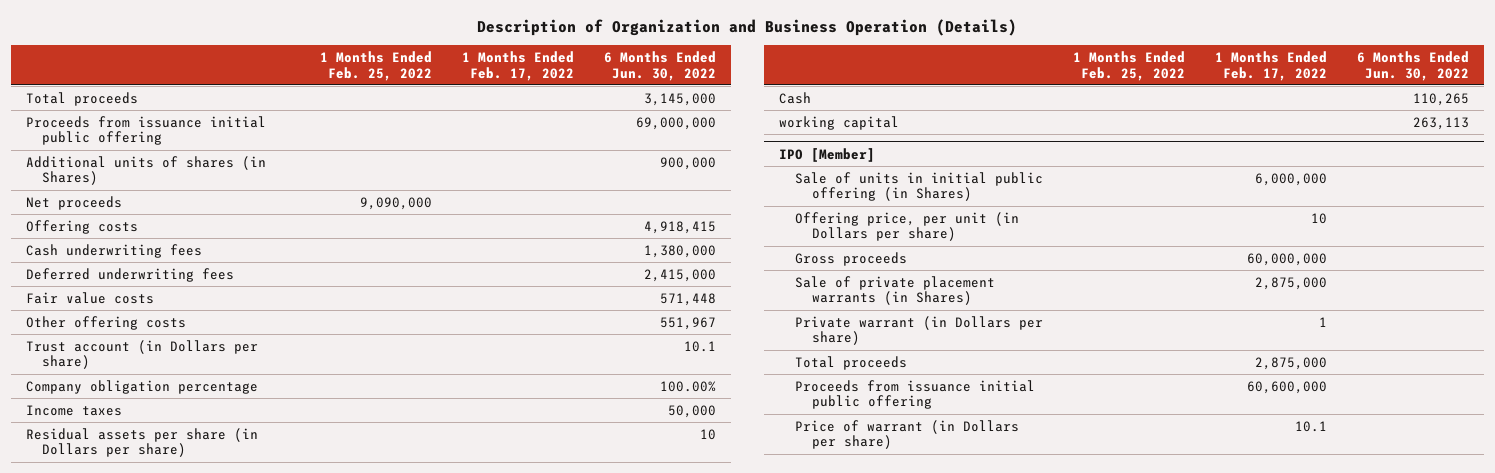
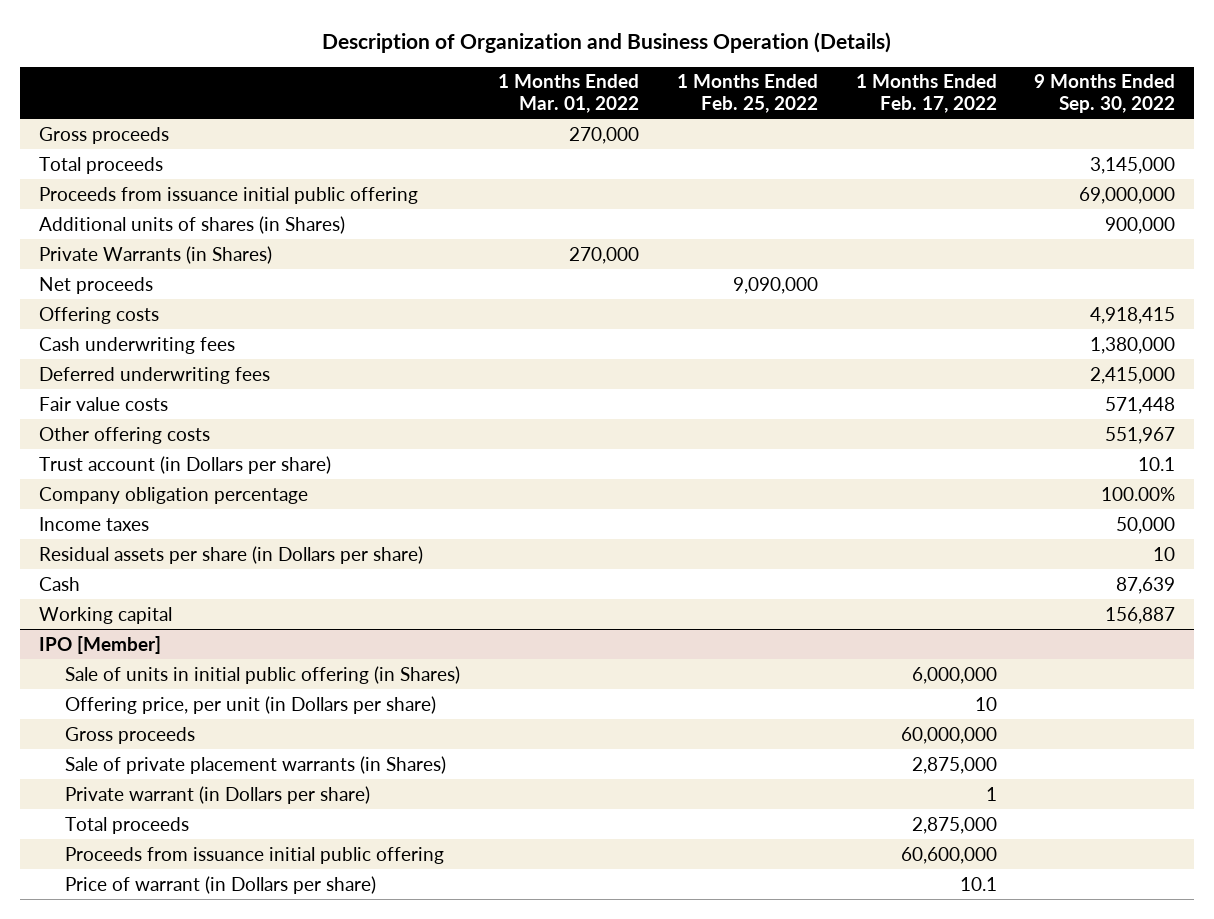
- | 1 Months Ended Feb. 25, 2022 | 1 Months Ended Feb. 17, 2022 | 6 Months Ended Jun. 30, 2022
+ | 1 Months Ended Mar. 01, 2022 | 1 Months Ended Feb. 25, 2022 | 1 Months Ended Feb. 17, 2022 | 9 Months Ended Sep. 30, 2022
+ Gross proceeds | 270,000 | | |
+ Private Warrants (in Shares) | 270,000 | | |
- working capital | | | 263,113
+ Working capital | | | | 156,887

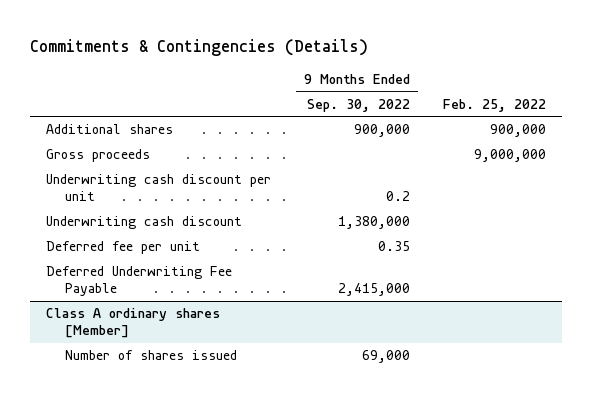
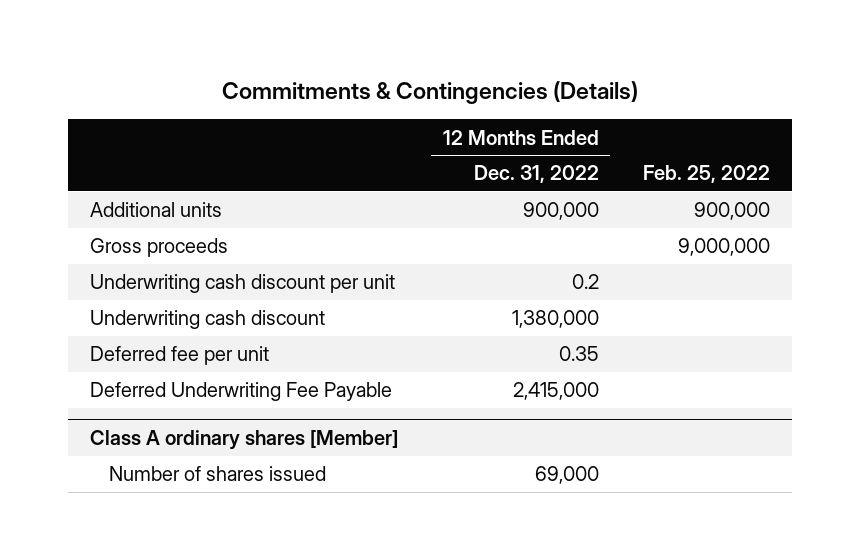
- | 9 Months Ended Sep. 30, 2022 | Feb. 25, 2022
+ | 12 Months Ended Dec. 31, 2022 | Feb. 25, 2022
- Additional shares | 900,000 | 900,000
+ Additional units | 900,000 | 900,000

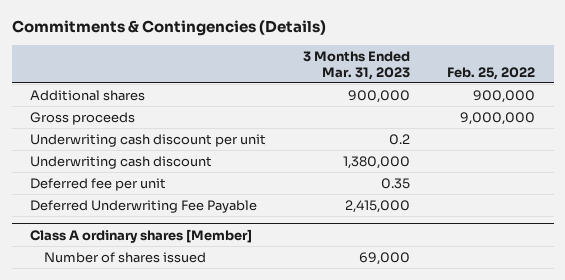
- | 12 Months Ended Dec. 31, 2022 | Feb. 25, 2022
+ | 3 Months Ended Mar. 31, 2023 | Feb. 25, 2022
- Additional units | 900,000 | 900,000
+ Additional shares | 900,000 | 900,000

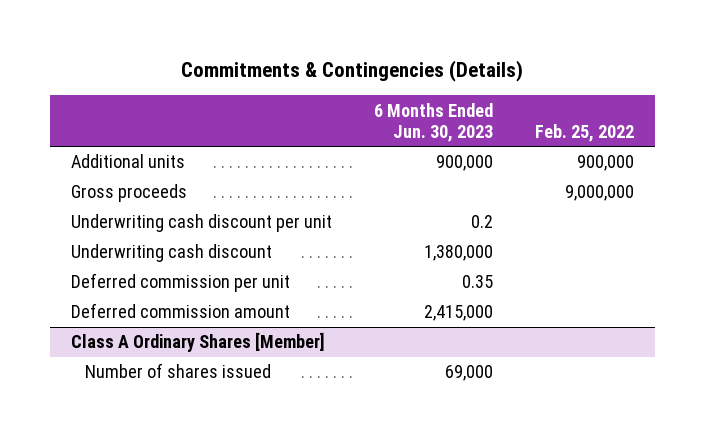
- | 3 Months Ended Mar. 31, 2023 | Feb. 25, 2022
+ | 6 Months Ended Jun. 30, 2023 | Feb. 25, 2022
- Additional shares | 900,000 | 900,000
+ Additional units | 900,000 | 900,000
- Deferred fee per unit | 0.35 |
- Deferred Underwriting Fee Payable | 2,415,000 |
- Class A ordinary shares [Member]
+ Deferred commission per unit | 0.35 |
+ Deferred commission amount | 2,415,000 |
+ Class A Ordinary Shares [Member]

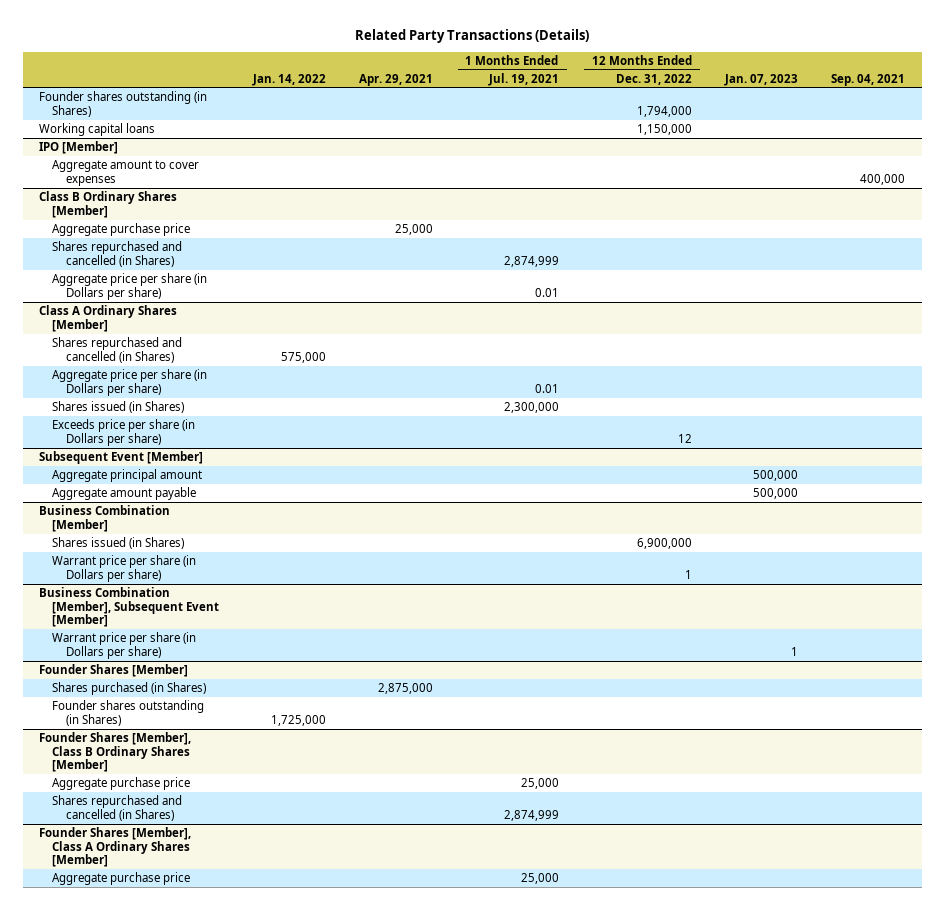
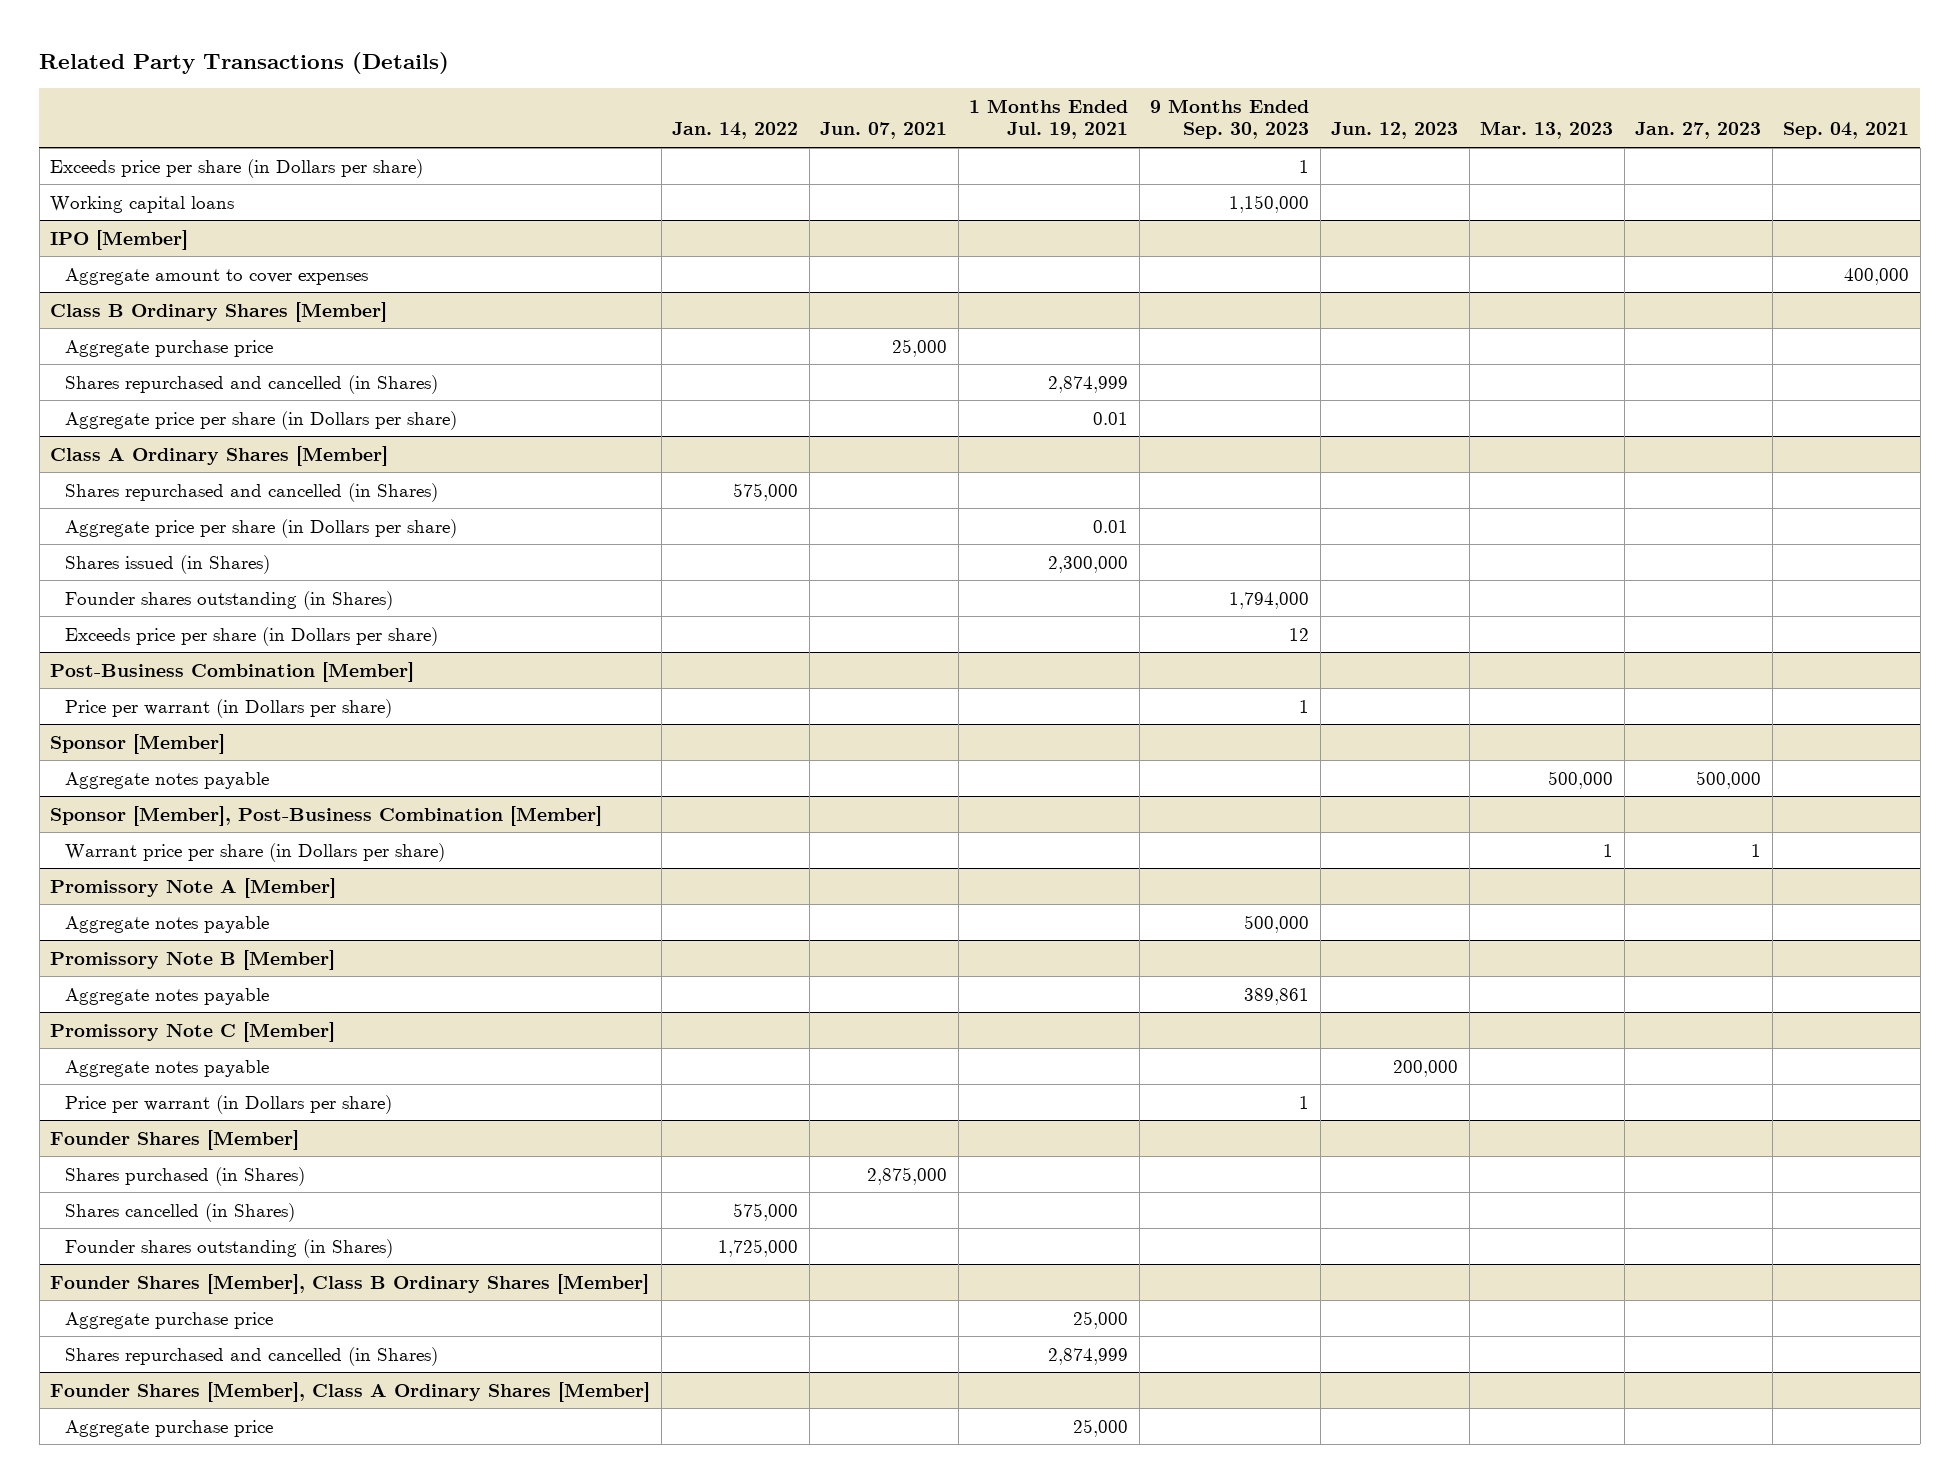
- | Jan. 14, 2022 | Apr. 29, 2021 | 1 Months Ended Jul. 19, 2021 | 12 Months Ended Dec. 31, 2022 | Jan. 07, 2023 | Sep. 04, 2021
+ | Jan. 14, 2022 | Jun. 07, 2021 | 1 Months Ended Jul. 19, 2021 | 9 Months Ended Sep. 30, 2023 | Jun. 12, 2023 | Mar. 13, 2023 | Jan. 27, 2023 | Sep. 04, 2021
- Founder shares outstanding (in Shares) | | | | 1,794,000 | |
+ Exceeds price per share (in Dollars per share) | | | | 1 | | | |
@ Class A Ordinary Shares [Member]
+ Founder shares outstanding (in Shares) | | | | 1,794,000 | | | |
- Subsequent Event [Member]
- Aggregate principal amount | | | | | 500,000 |
- Aggregate amount payable | | | | | 500,000 |
- Business Combination [Member]
- Shares issued (in Shares) | | | | 6,900,000 | |
+ Post-Business Combination [Member]
+ Price per warrant (in Dollars per share) | | | | 1 | | | |
+ Sponsor [Member]
+ Aggregate notes payable | | | | | | 500,000 | 500,000 |
+ Sponsor [Member], Post-Business Combination [Member]
- Business Combination [Member], Subsequent Event [Member]
- Warrant price per share (in Dollars per share) | | | | | 1 |
+ Promissory Note A [Member]
+ Aggregate notes payable | | | | 500,000 | | | |
+ Promissory Note B [Member]
+ Aggregate notes payable | | | | 389,861 | | | |
+ Promissory Note C [Member]
+ Aggregate notes payable | | | | | 200,000 | | |
+ Price per warrant (in Dollars per share) | | | | 1 | | | |
@ Founder Shares [Member]
+ Shares cancelled (in Shares) | 575,000 | | | | | | |

